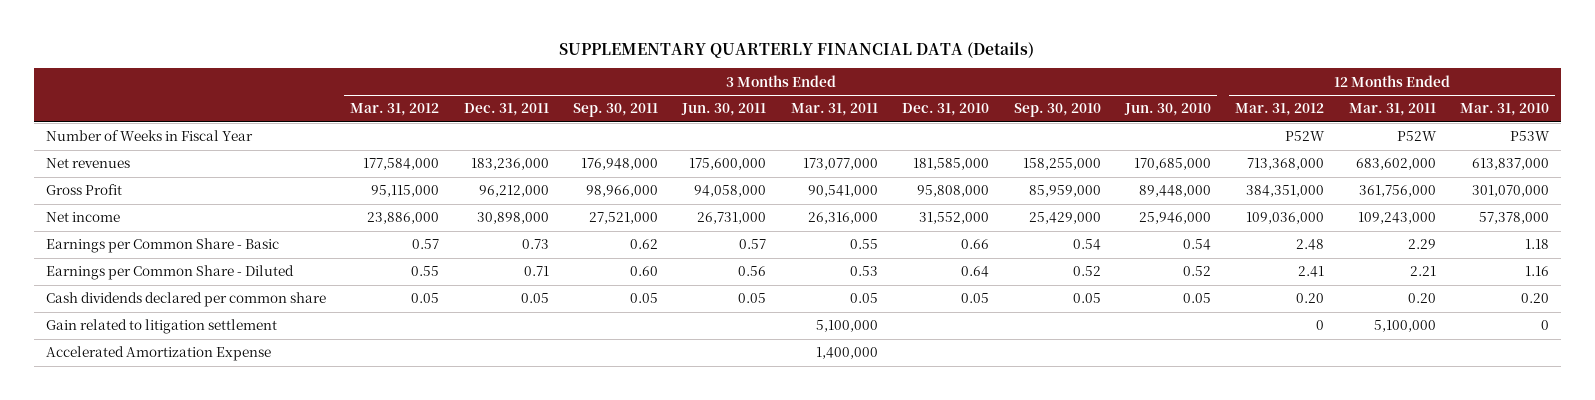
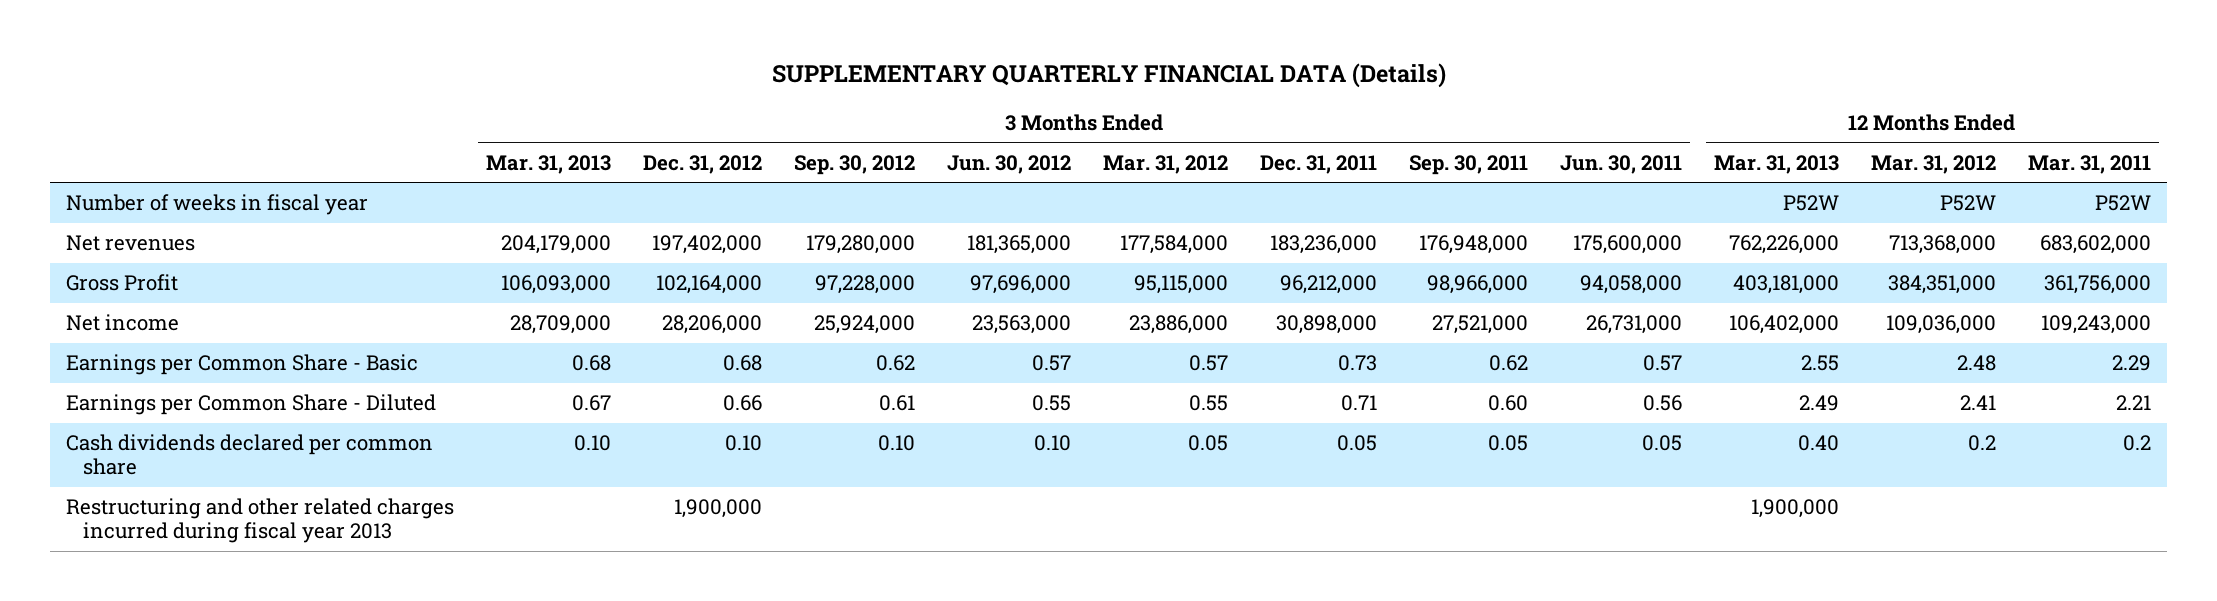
- | 3 Months Ended Mar. 31, 2012 | 3 Months Ended Dec. 31, 2011 | 3 Months Ended Sep. 30, 2011 | 3 Months Ended Jun. 30, 2011 | 3 Months Ended Mar. 31, 2011 | 3 Months Ended Dec. 31, 2010 | 3 Months Ended Sep. 30, 2010 | 3 Months Ended Jun. 30, 2010 | 12 Months Ended Mar. 31, 2012 | 12 Months Ended Mar. 31, 2011 | 12 Months Ended Mar. 31, 2010
+ | 3 Months Ended Mar. 31, 2013 | 3 Months Ended Dec. 31, 2012 | 3 Months Ended Sep. 30, 2012 | 3 Months Ended Jun. 30, 2012 | 3 Months Ended Mar. 31, 2012 | 3 Months Ended Dec. 31, 2011 | 3 Months Ended Sep. 30, 2011 | 3 Months Ended Jun. 30, 2011 | 12 Months Ended Mar. 31, 2013 | 12 Months Ended Mar. 31, 2012 | 12 Months Ended Mar. 31, 2011
- Number of Weeks in Fiscal Year | | | | | | | | | P52W | P52W | P53W
+ Number of weeks in fiscal year | | | | | | | | | P52W | P52W | P52W
- Cash dividends declared per common share | 0.05 | 0.05 | 0.05 | 0.05 | 0.05 | 0.05 | 0.05 | 0.05 | 0.20 | 0.20 | 0.20
- Gain related to litigation settlement | | | | | 5,100,000 | | | | 0 | 5,100,000 | 0
- Accelerated Amortization Expense | | | | | 1,400,000 | | | | | |
+ Cash dividends declared per common share | 0.10 | 0.10 | 0.10 | 0.10 | 0.05 | 0.05 | 0.05 | 0.05 | 0.40 | 0.2 | 0.2
+ Restructuring and other related charges incurred during fiscal year 2013 | | 1,900,000 | | | | | | | 1,900,000 | |

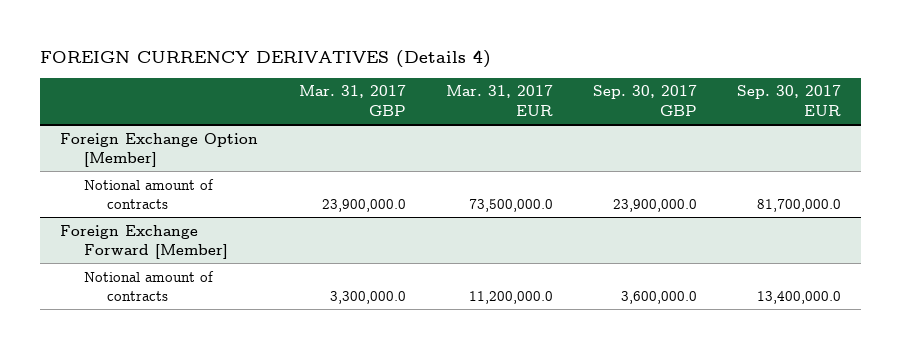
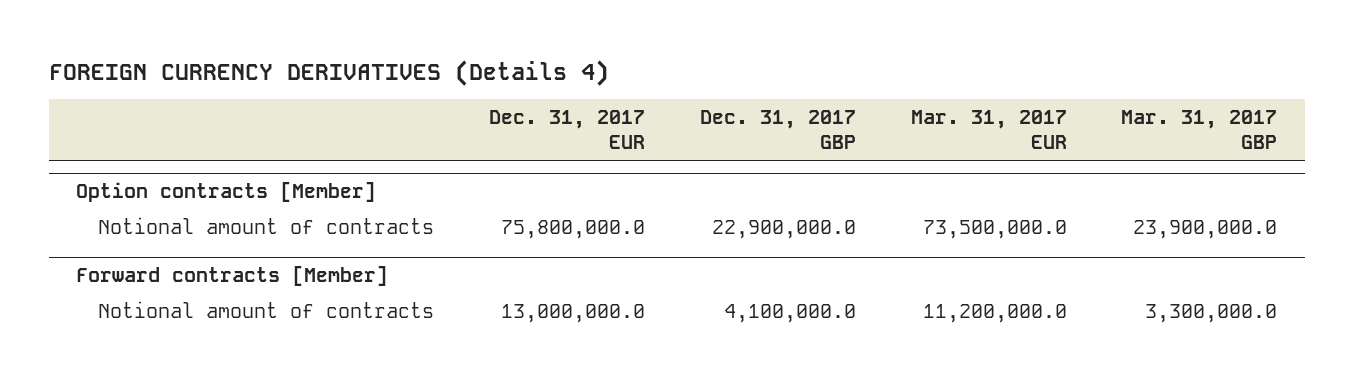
- | Mar. 31, 2017 GBP | Mar. 31, 2017 EUR | Sep. 30, 2017 GBP | Sep. 30, 2017 EUR
+ | Dec. 31, 2017 EUR | Dec. 31, 2017 GBP | Mar. 31, 2017 EUR | Mar. 31, 2017 GBP
- Foreign Exchange Option [Member]
+ Option contracts [Member]
- Foreign Exchange Forward [Member]
+ Forward contracts [Member]

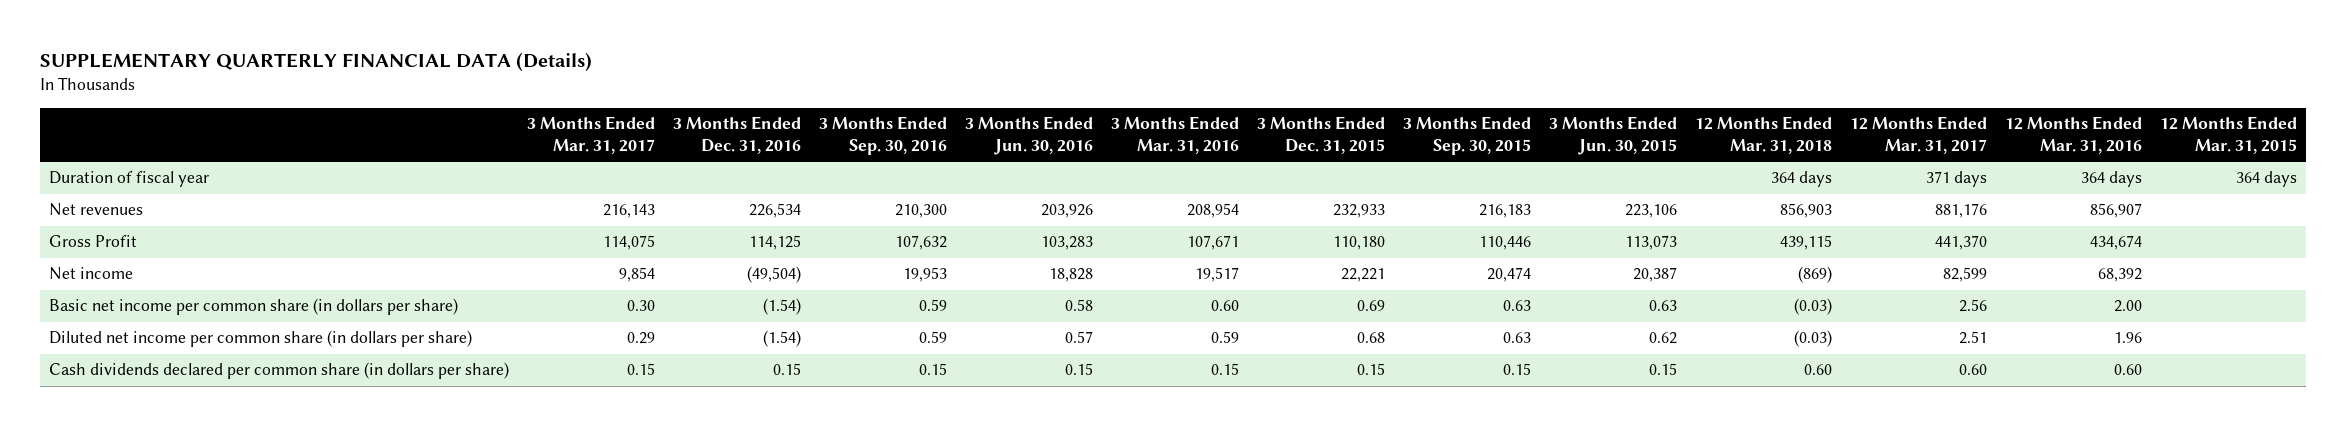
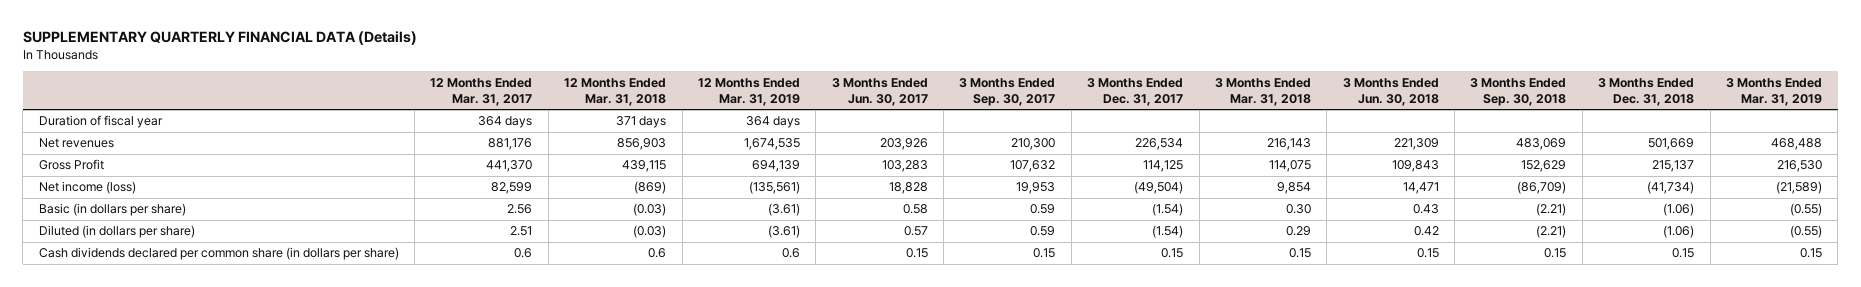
- | 3 Months Ended Mar. 31, 2017 | 3 Months Ended Dec. 31, 2016 | 3 Months Ended Sep. 30, 2016 | 3 Months Ended Jun. 30, 2016 | 3 Months Ended Mar. 31, 2016 | 3 Months Ended Dec. 31, 2015 | 3 Months Ended Sep. 30, 2015 | 3 Months Ended Jun. 30, 2015 | 12 Months Ended Mar. 31, 2018 | 12 Months Ended Mar. 31, 2017 | 12 Months Ended Mar. 31, 2016 | 12 Months Ended Mar. 31, 2015
+ | 12 Months Ended Mar. 31, 2017 | 12 Months Ended Mar. 31, 2018 | 12 Months Ended Mar. 31, 2019 | 3 Months Ended Jun. 30, 2017 | 3 Months Ended Sep. 30, 2017 | 3 Months Ended Dec. 31, 2017 | 3 Months Ended Mar. 31, 2018 | 3 Months Ended Jun. 30, 2018 | 3 Months Ended Sep. 30, 2018 | 3 Months Ended Dec. 31, 2018 | 3 Months Ended Mar. 31, 2019
- Duration of fiscal year | | | | | | | | | 364 days | 371 days | 364 days | 364 days
+ Duration of fiscal year | 364 days | 371 days | 364 days | | | | | | | |
- Net income | 9,854 | (49,504) | 19,953 | 18,828 | 19,517 | 22,221 | 20,474 | 20,387 | (869) | 82,599 | 68,392 |
- Basic net income per common share (in dollars per share) | 0.30 | (1.54) | 0.59 | 0.58 | 0.60 | 0.69 | 0.63 | 0.63 | (0.03) | 2.56 | 2.00 |
- Diluted net income per common share (in dollars per share) | 0.29 | (1.54) | 0.59 | 0.57 | 0.59 | 0.68 | 0.63 | 0.62 | (0.03) | 2.51 | 1.96 |
- Cash dividends declared per common share (in dollars per share) | 0.15 | 0.15 | 0.15 | 0.15 | 0.15 | 0.15 | 0.15 | 0.15 | 0.60 | 0.60 | 0.60 |
+ Net income (loss) | 82,599 | (869) | (135,561) | 18,828 | 19,953 | (49,504) | 9,854 | 14,471 | (86,709) | (41,734) | (21,589)
+ Basic (in dollars per share) | 2.56 | (0.03) | (3.61) | 0.58 | 0.59 | (1.54) | 0.30 | 0.43 | (2.21) | (1.06) | (0.55)
+ Diluted (in dollars per share) | 2.51 | (0.03) | (3.61) | 0.57 | 0.59 | (1.54) | 0.29 | 0.42 | (2.21) | (1.06) | (0.55)
+ Cash dividends declared per common share (in dollars per share) | 0.6 | 0.6 | 0.6 | 0.15 | 0.15 | 0.15 | 0.15 | 0.15 | 0.15 | 0.15 | 0.15

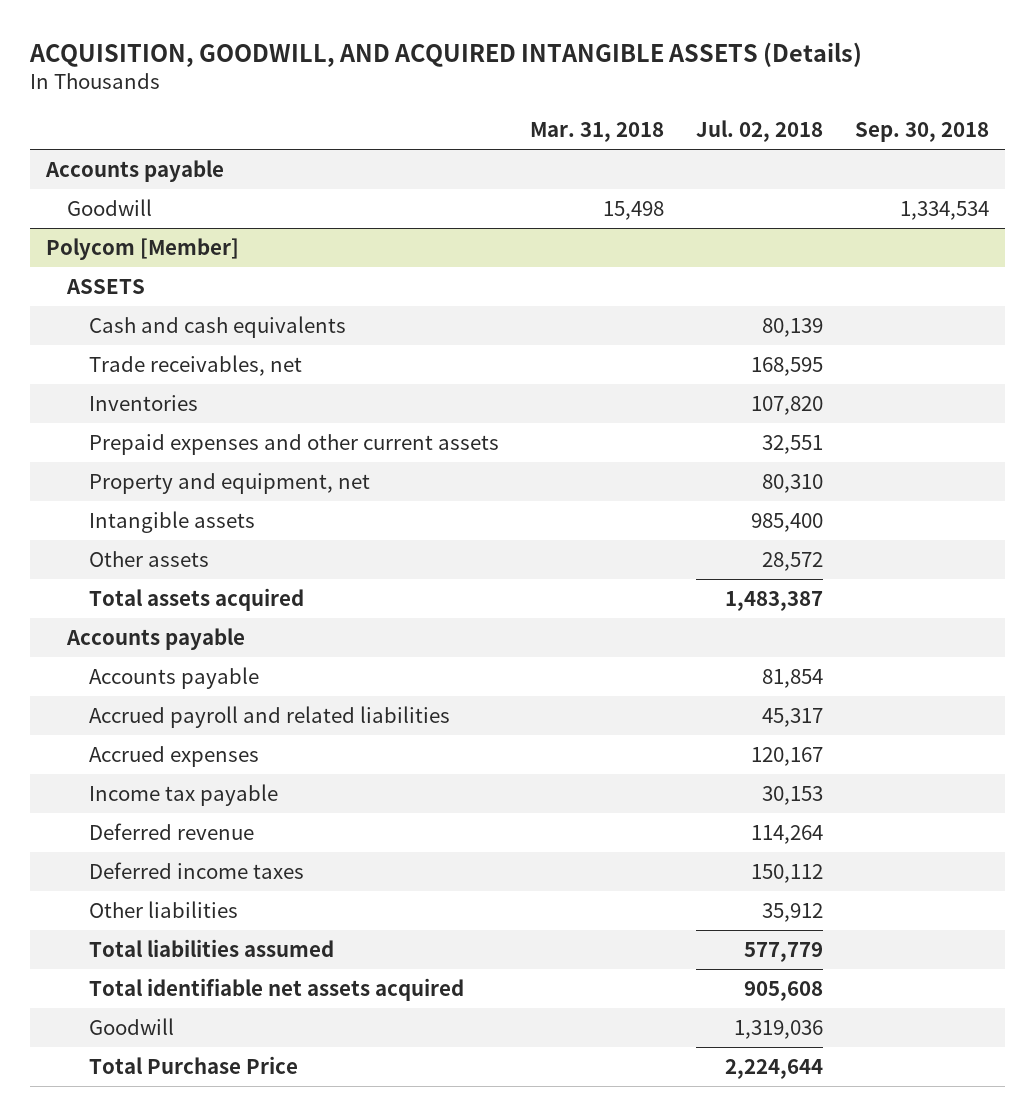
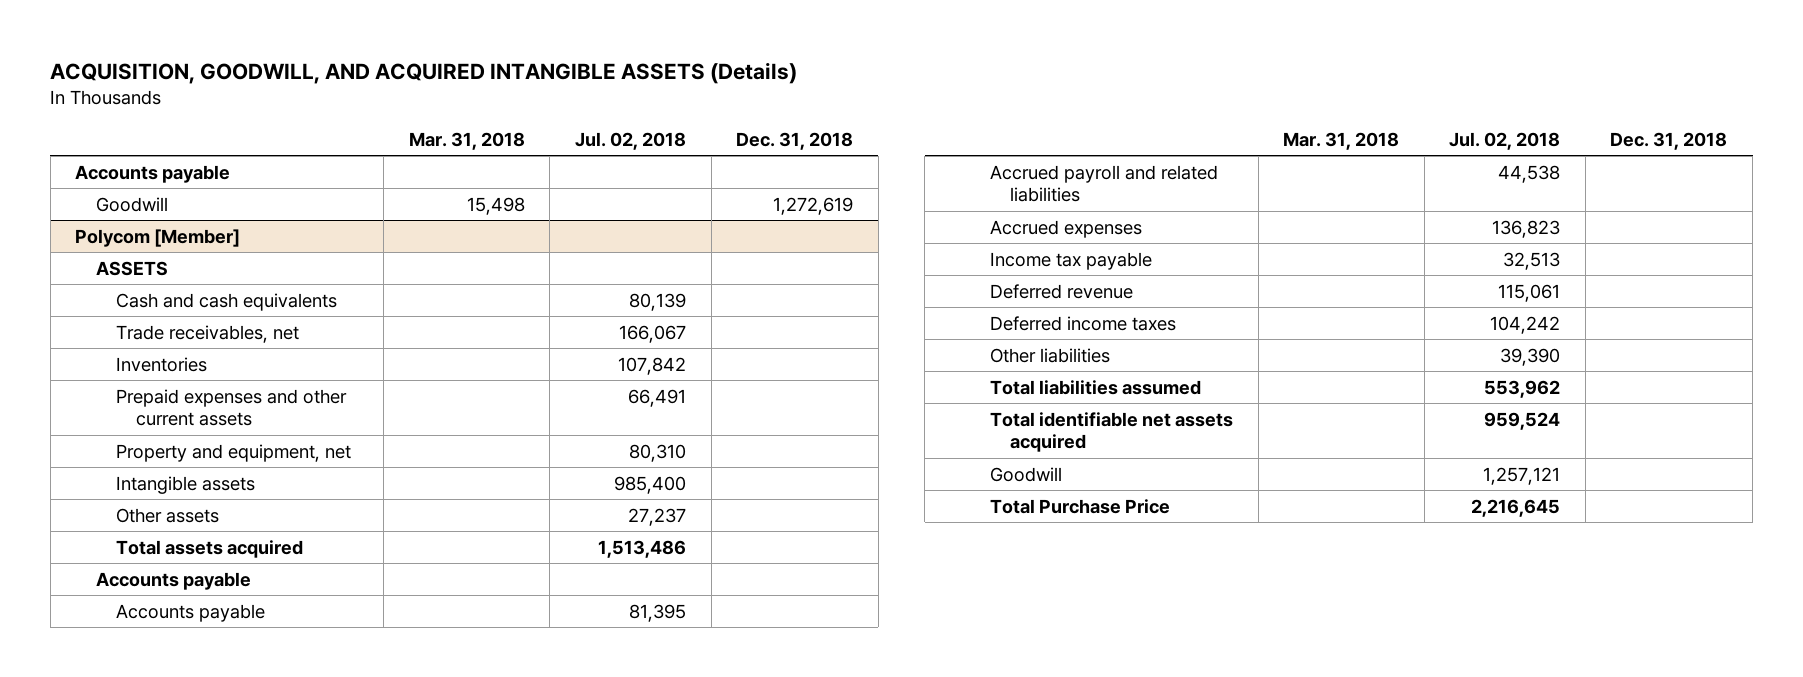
- | Mar. 31, 2018 | Jul. 02, 2018 | Sep. 30, 2018
+ | Mar. 31, 2018 | Jul. 02, 2018 | Dec. 31, 2018
@ Polycom [Member]
- Trade receivables, net | | 168,595 |
- Inventories | | 107,820 |
- Prepaid expenses and other current assets | | 32,551 |
+ Trade receivables, net | | 166,067 |
+ Inventories | | 107,842 |
+ Prepaid expenses and other current assets | | 66,491 |
- Other assets | | 28,572 |
- Total assets acquired | | 1,483,387 |
+ Other assets | | 27,237 |
+ Total assets acquired | | 1,513,486 |
- Accounts payable | | 81,854 |
- Accrued payroll and related liabilities | | 45,317 |
- Accrued expenses | | 120,167 |
- Income tax payable | | 30,153 |
- Deferred revenue | | 114,264 |
- Deferred income taxes | | 150,112 |
- Other liabilities | | 35,912 |
- Total liabilities assumed | | 577,779 |
- Total identifiable net assets acquired | | 905,608 |
- Goodwill | | 1,319,036 |
- Total Purchase Price | | 2,224,644 |
+ Accounts payable | | 81,395 |
+ Accrued payroll and related liabilities | | 44,538 |
+ Accrued expenses | | 136,823 |
+ Income tax payable | | 32,513 |
+ Deferred revenue | | 115,061 |
+ Deferred income taxes | | 104,242 |
+ Other liabilities | | 39,390 |
+ Total liabilities assumed | | 553,962 |
+ Total identifiable net assets acquired | | 959,524 |
+ Goodwill | | 1,257,121 |
+ Total Purchase Price | | 2,216,645 |

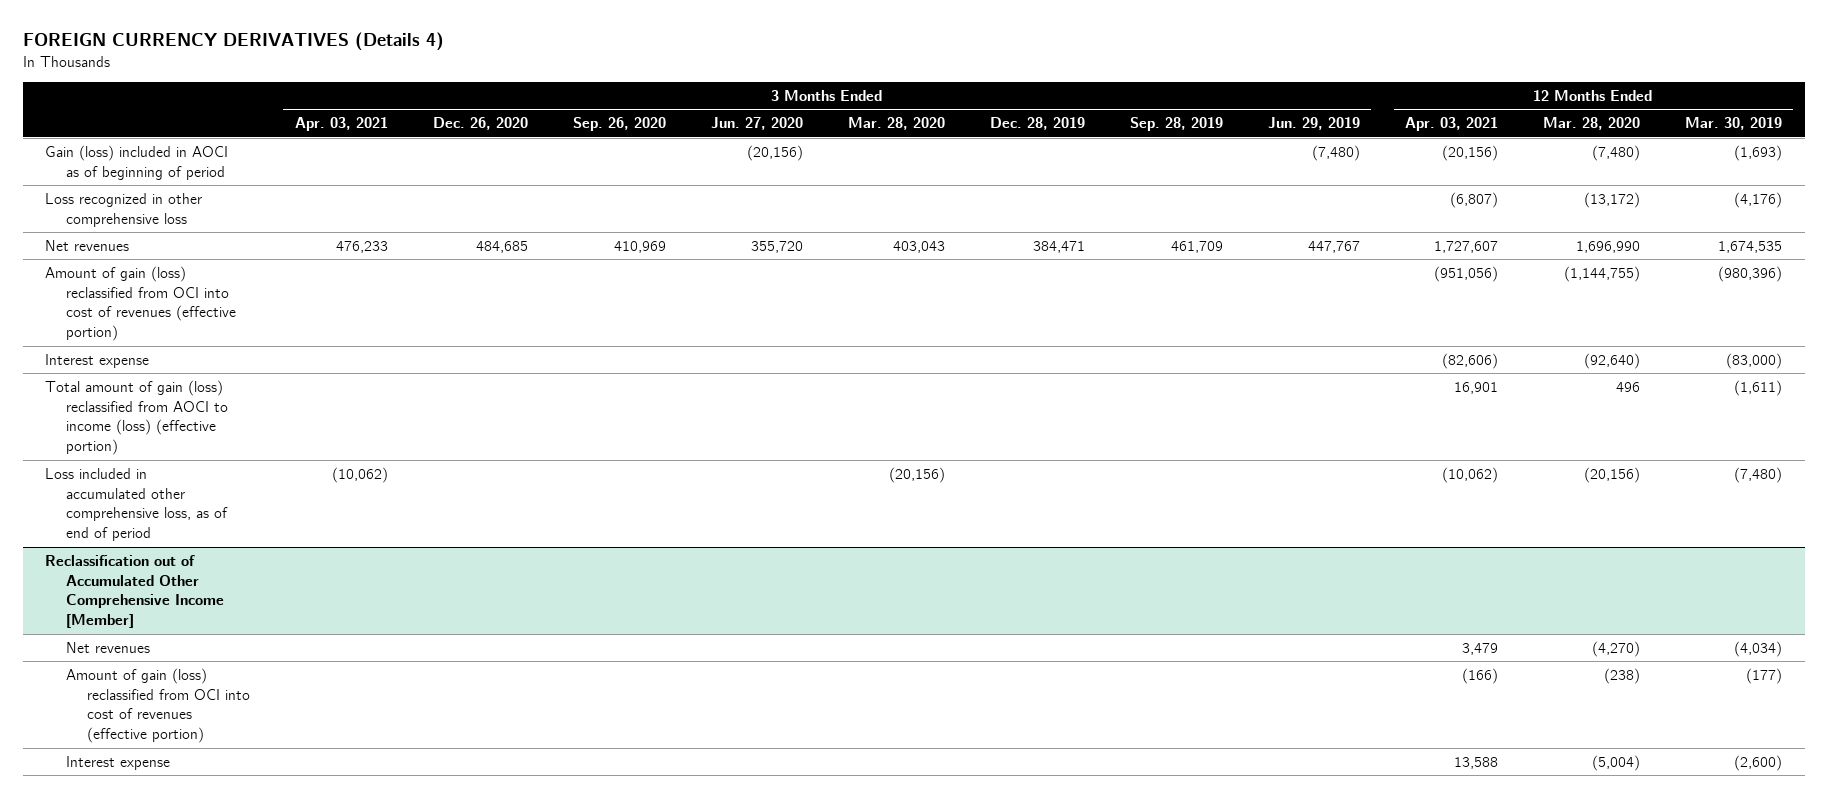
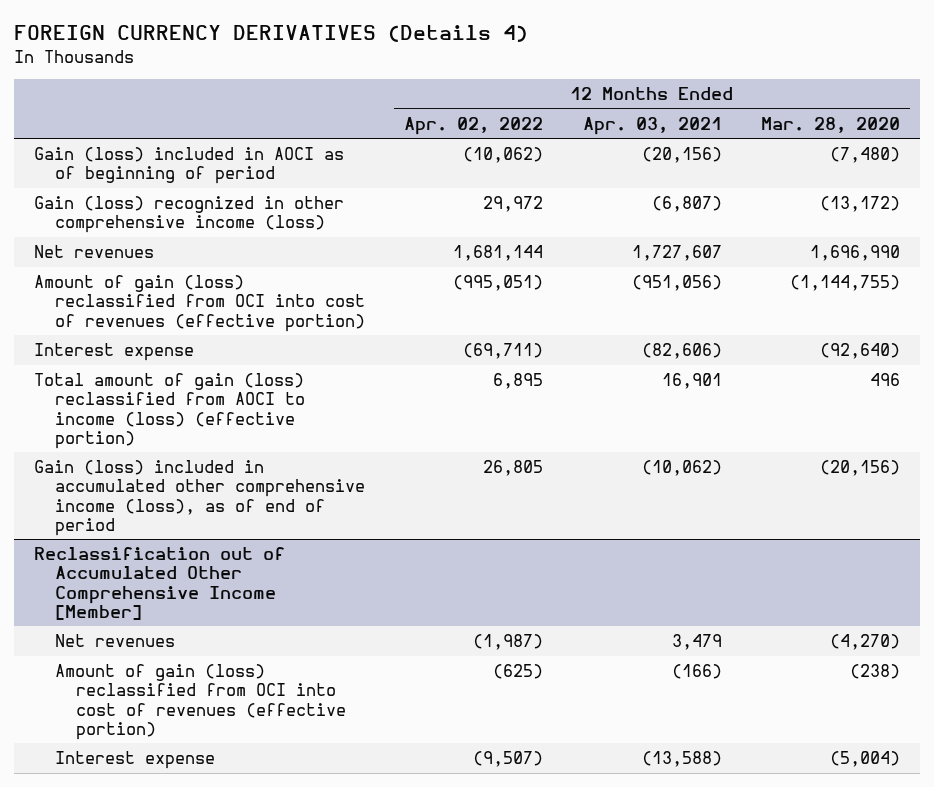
- | 3 Months Ended Apr. 03, 2021 | 3 Months Ended Dec. 26, 2020 | 3 Months Ended Sep. 26, 2020 | 3 Months Ended Jun. 27, 2020 | 3 Months Ended Mar. 28, 2020 | 3 Months Ended Dec. 28, 2019 | 3 Months Ended Sep. 28, 2019 | 3 Months Ended Jun. 29, 2019 | 12 Months Ended Apr. 03, 2021 | 12 Months Ended Mar. 28, 2020 | 12 Months Ended Mar. 30, 2019
+ | 12 Months Ended Apr. 02, 2022 | 12 Months Ended Apr. 03, 2021 | 12 Months Ended Mar. 28, 2020
- Loss recognized in other comprehensive loss | | | | | | | | | (6,807) | (13,172) | (4,176)
+ Gain (loss) recognized in other comprehensive income (loss) | 29,972 | (6,807) | (13,172)
- Loss included in accumulated other comprehensive loss, as of end of period | (10,062) | | | | (20,156) | | | | (10,062) | (20,156) | (7,480)
+ Gain (loss) included in accumulated other comprehensive income (loss), as of end of period | 26,805 | (10,062) | (20,156)
@ Reclassification out of Accumulated Other Comprehensive Income [Member]
- Interest expense | | | | | | | | | 13,588 | (5,004) | (2,600)
+ Interest expense | (9,507) | (13,588) | (5,004)

